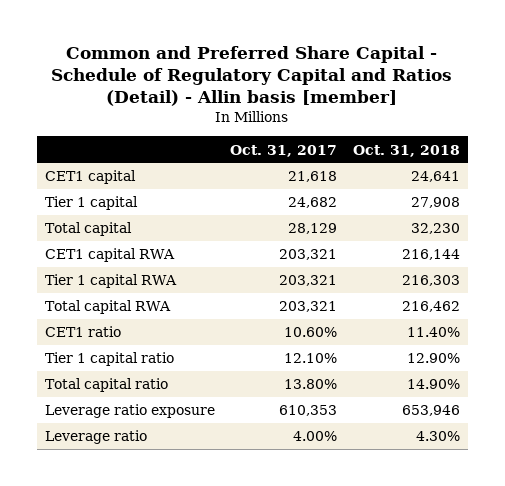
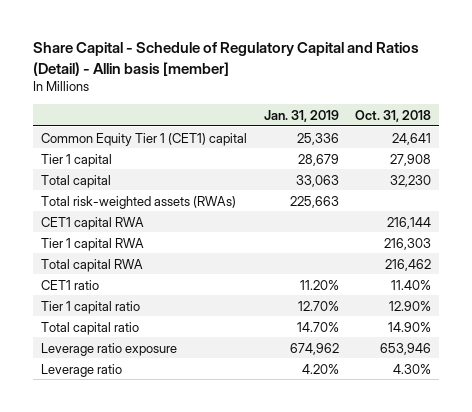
- Common and Preferred Share Capital - Schedule of Regulatory Capital and Ratios (Detail) - Allin basis [member]
+ Share Capital - Schedule of Regulatory Capital and Ratios (Detail) - Allin basis [member]
- | Oct. 31, 2017 | Oct. 31, 2018
+ | Jan. 31, 2019 | Oct. 31, 2018
- CET1 capital | 21,618 | 24,641
+ Common Equity Tier 1 (CET1) capital | 25,336 | 24,641
+ Total risk-weighted assets (RWAs) | 225,663 |

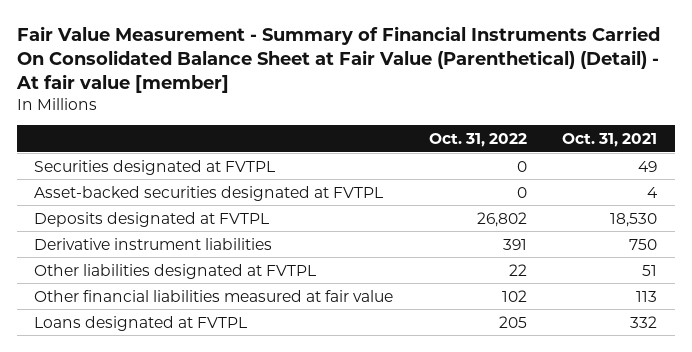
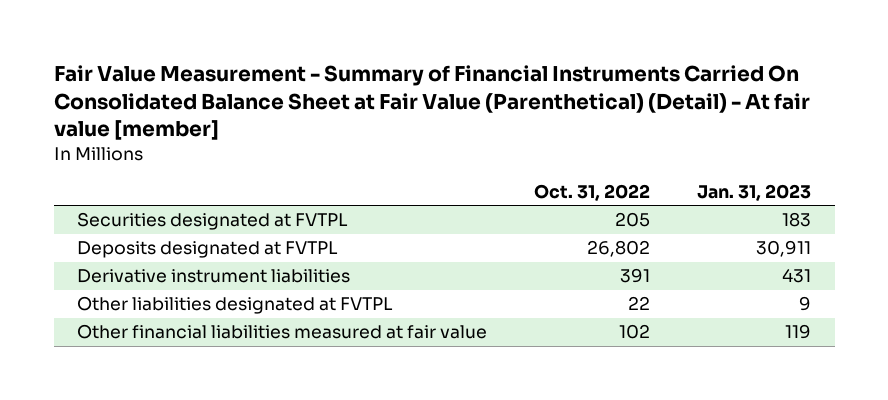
- | Oct. 31, 2022 | Oct. 31, 2021
+ | Oct. 31, 2022 | Jan. 31, 2023
- Securities designated at FVTPL | 0 | 49
- Asset-backed securities designated at FVTPL | 0 | 4
+ Securities designated at FVTPL | 205 | 183
- Loans designated at FVTPL | 205 | 332

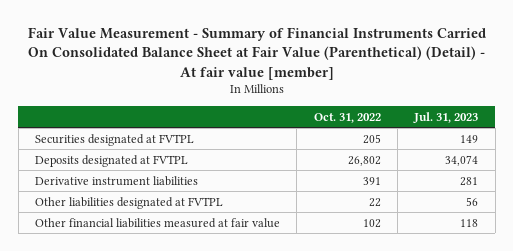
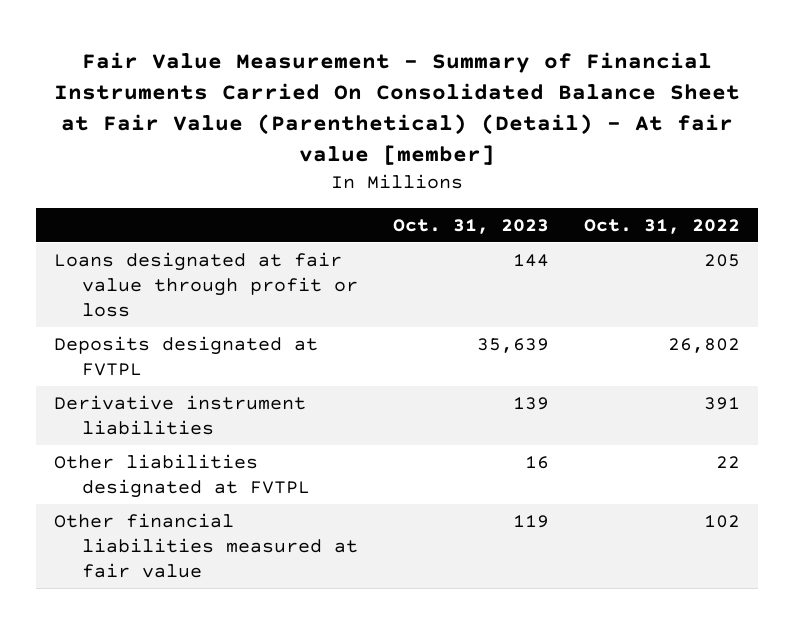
- | Oct. 31, 2022 | Jul. 31, 2023
+ | Oct. 31, 2023 | Oct. 31, 2022
- Securities designated at FVTPL | 205 | 149
+ Loans designated at fair value through profit or loss | 144 | 205

